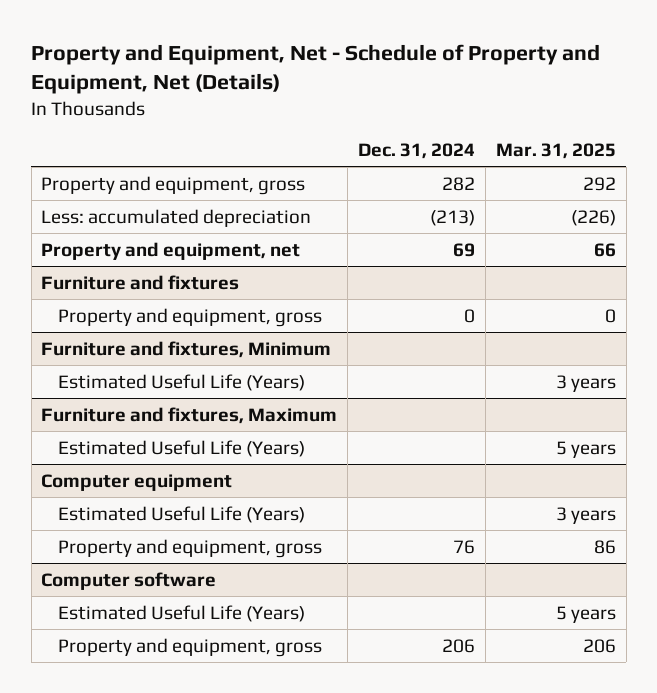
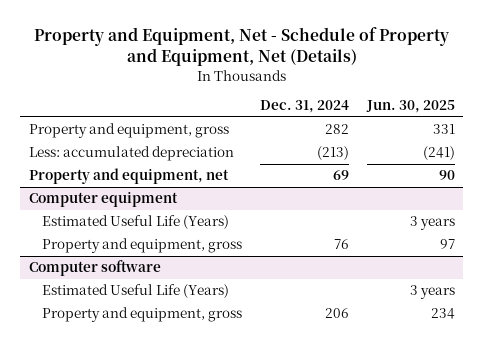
- | Dec. 31, 2024 | Mar. 31, 2025
+ | Dec. 31, 2024 | Jun. 30, 2025
- Furniture and fixtures
- Property and equipment, gross | 0 | 0
- Furniture and fixtures, Minimum
- Estimated Useful Life (Years) | | 3 years
- Furniture and fixtures, Maximum
- Estimated Useful Life (Years) | | 5 years

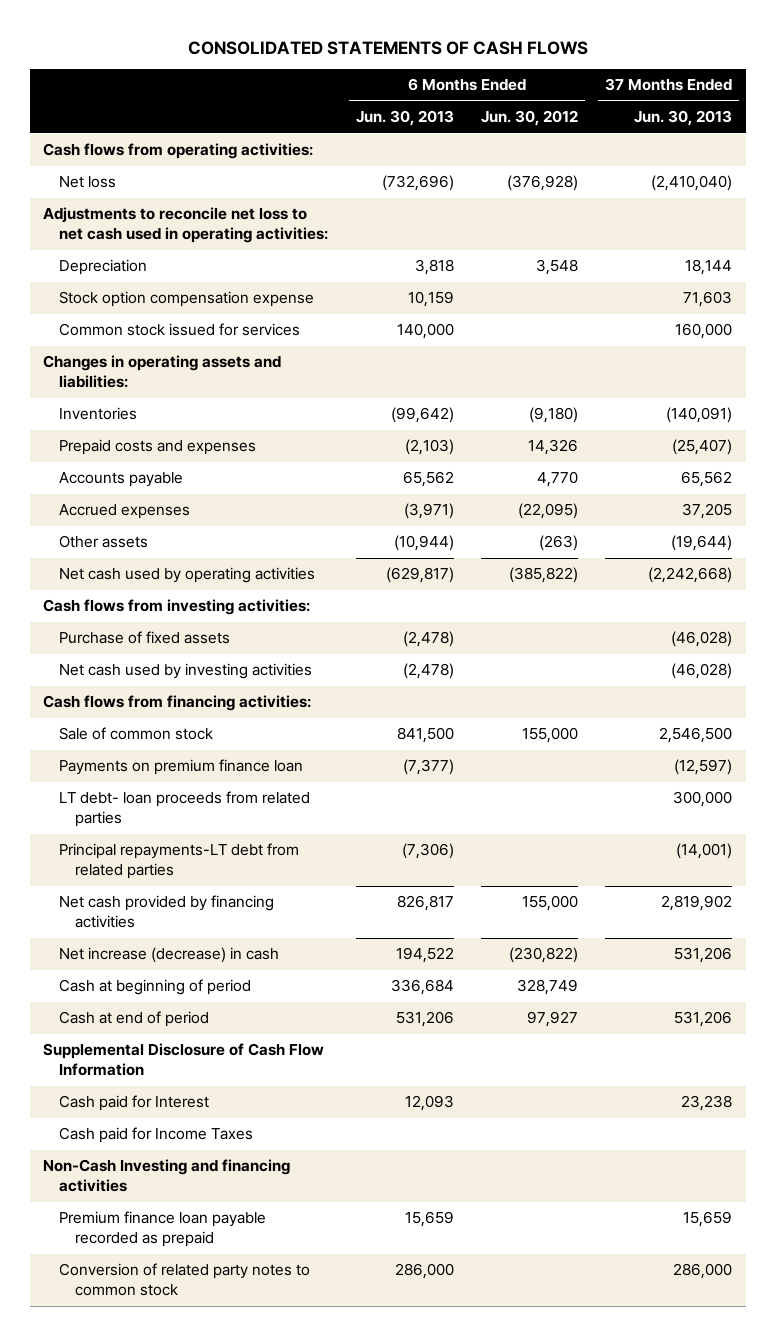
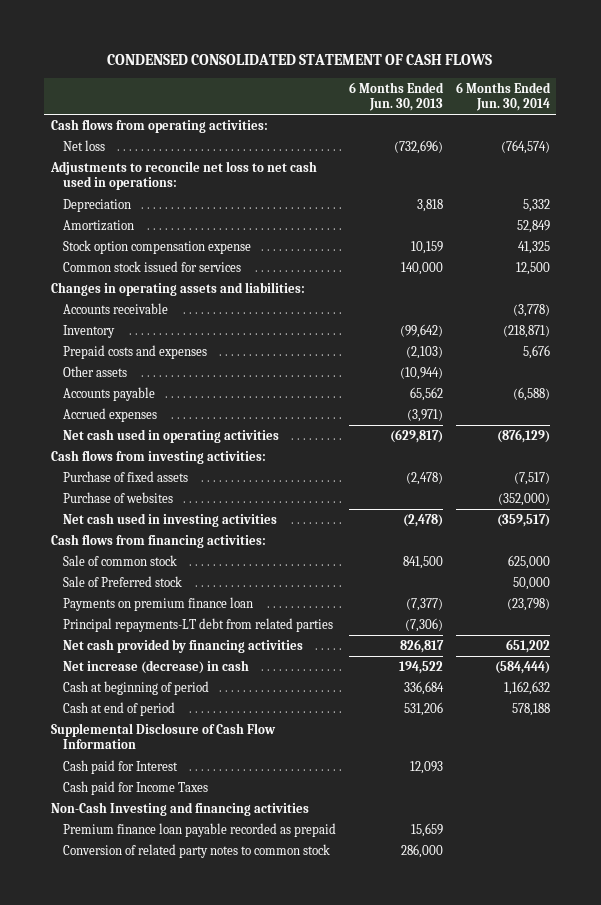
- CONSOLIDATED STATEMENTS OF CASH FLOWS
+ CONDENSED CONSOLIDATED STATEMENT OF CASH FLOWS
- | 6 Months Ended Jun. 30, 2013 | 6 Months Ended Jun. 30, 2012 | 37 Months Ended Jun. 30, 2013
+ | 6 Months Ended Jun. 30, 2013 | 6 Months Ended Jun. 30, 2014
- Adjustments to reconcile net loss to net cash used in operating activities:
+ Adjustments to reconcile net loss to net cash used in operations:
+ Amortization | | 52,849
- Inventories | (99,642) | (9,180) | (140,091)
+ Accounts receivable | | (3,778)
+ Inventory | (99,642) | (218,871)
moved up: Other assets | (10,944) |
- Net cash used by operating activities | (629,817) | (385,822) | (2,242,668)
+ Net cash used in operating activities | (629,817) | (876,129)
- Net cash used by investing activities | (2,478) | | (46,028)
+ Purchase of websites | | (352,000)
+ Net cash used in investing activities | (2,478) | (359,517)
+ Sale of Preferred stock | | 50,000
- LT debt- loan proceeds from related parties | | | 300,000

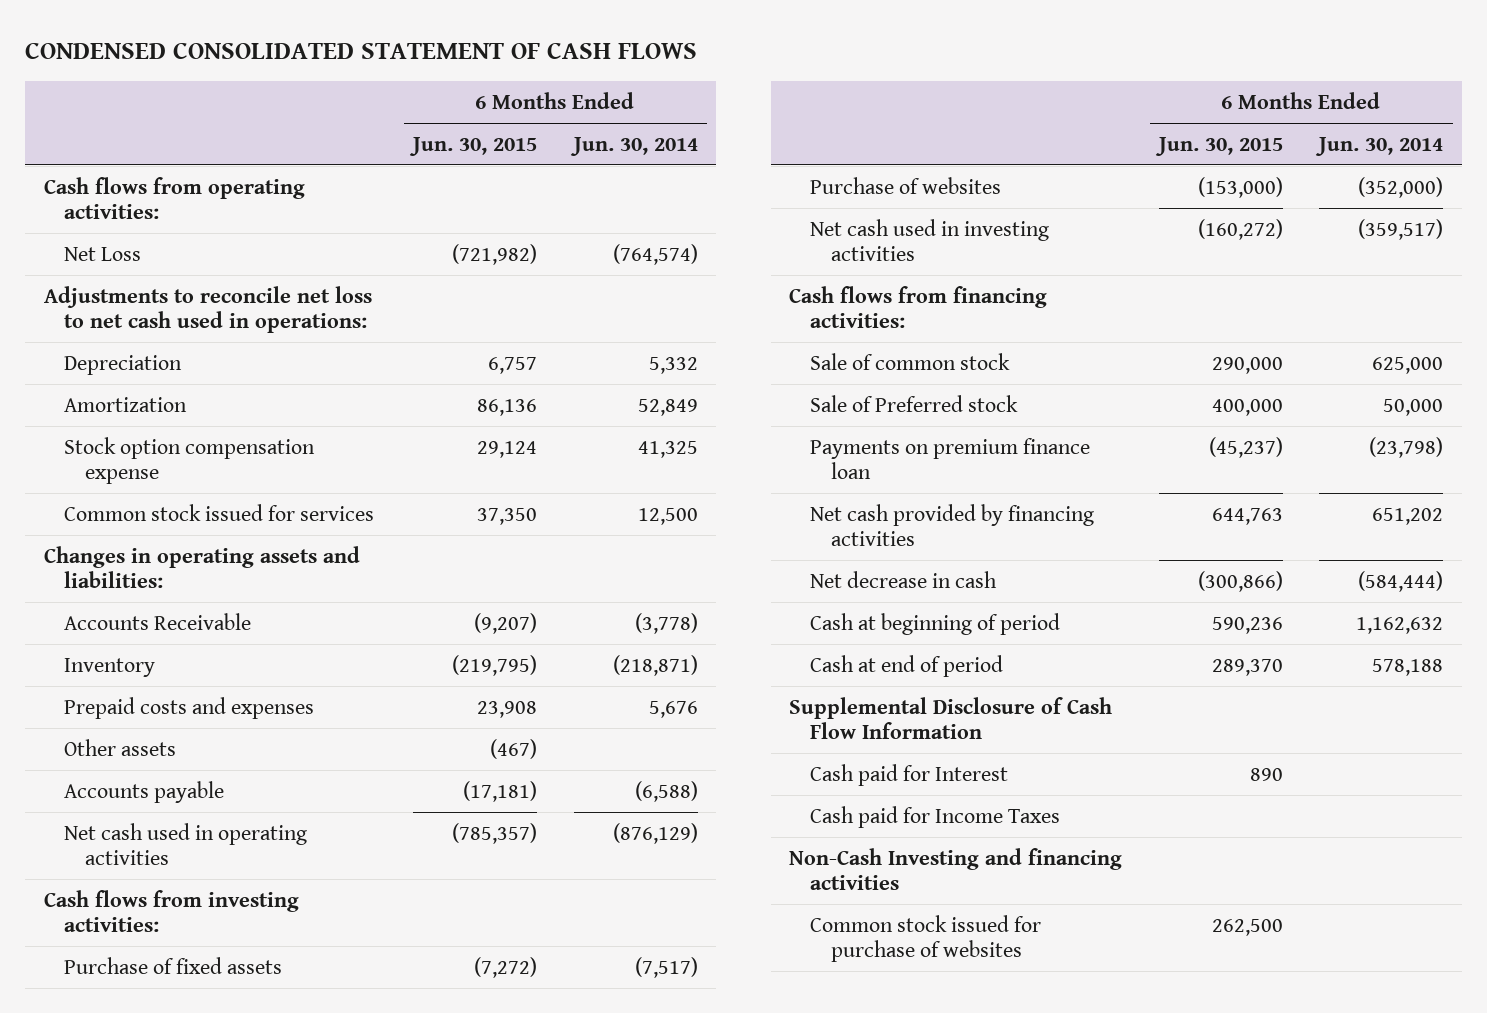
- | 6 Months Ended Jun. 30, 2013 | 6 Months Ended Jun. 30, 2014
+ | 6 Months Ended Jun. 30, 2015 | 6 Months Ended Jun. 30, 2014
- Net loss | (732,696) | (764,574)
+ Net Loss | (721,982) | (764,574)
- Accounts receivable | | (3,778)
+ Accounts Receivable | (9,207) | (3,778)
- Accrued expenses | (3,971) |
- Principal repayments-LT debt from related parties | (7,306) |
- Net increase (decrease) in cash | 194,522 | (584,444)
+ Net decrease in cash | (300,866) | (584,444)
- Premium finance loan payable recorded as prepaid | 15,659 |
- Conversion of related party notes to common stock | 286,000 |
+ Common stock issued for purchase of websites | 262,500 |

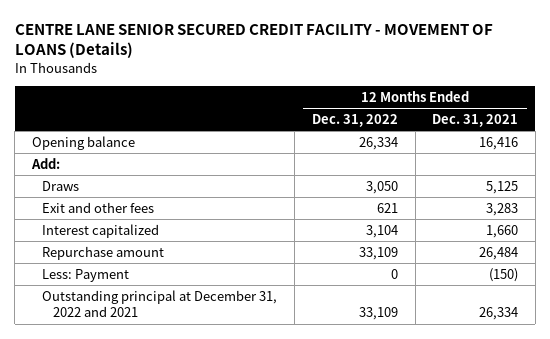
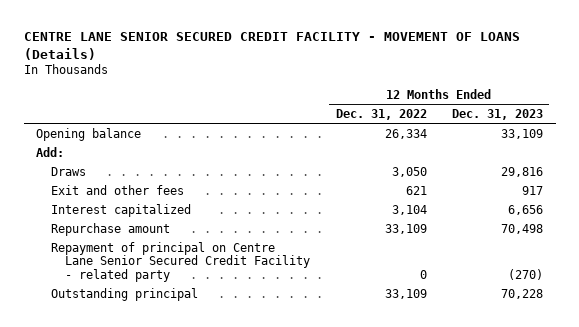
- | 12 Months Ended Dec. 31, 2022 | 12 Months Ended Dec. 31, 2021
+ | 12 Months Ended Dec. 31, 2022 | 12 Months Ended Dec. 31, 2023
- Less: Payment | 0 | (150)
- Outstanding principal at December 31, 2022 and 2021 | 33,109 | 26,334
+ Repayment of principal on Centre Lane Senior Secured Credit Facility - related party | 0 | (270)
+ Outstanding principal | 33,109 | 70,228

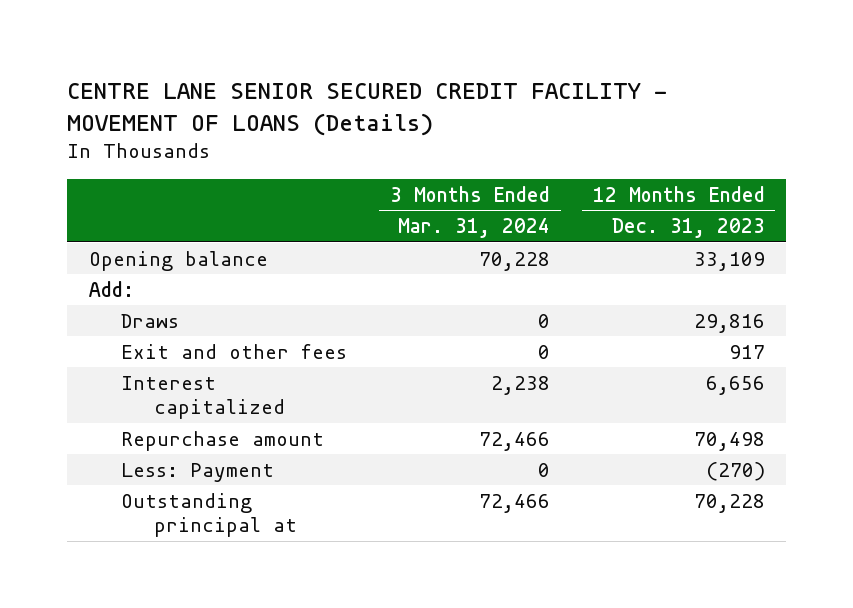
- | 12 Months Ended Dec. 31, 2022 | 12 Months Ended Dec. 31, 2023
+ | 3 Months Ended Mar. 31, 2024 | 12 Months Ended Dec. 31, 2023
- Repayment of principal on Centre Lane Senior Secured Credit Facility - related party | 0 | (270)
- Outstanding principal | 33,109 | 70,228
+ Less: Payment | 0 | (270)
+ Outstanding principal at | 72,466 | 70,228

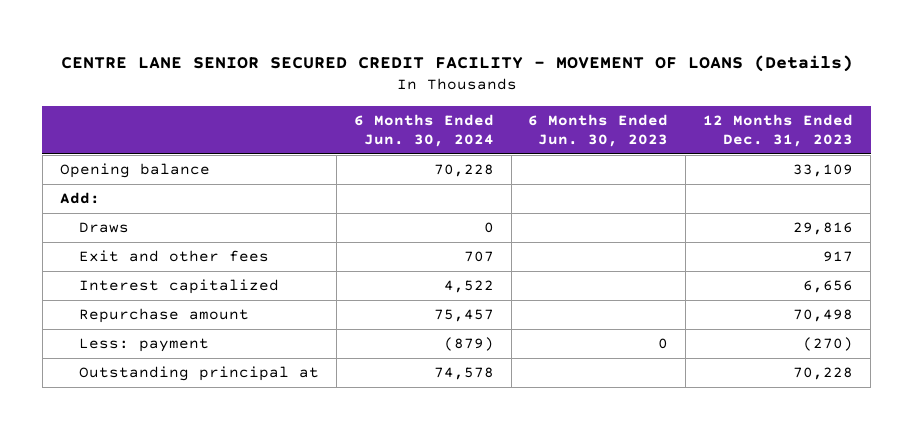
- | 3 Months Ended Mar. 31, 2024 | 12 Months Ended Dec. 31, 2023
+ | 6 Months Ended Jun. 30, 2024 | 6 Months Ended Jun. 30, 2023 | 12 Months Ended Dec. 31, 2023
- Less: Payment | 0 | (270)
+ Less: payment | (879) | 0 | (270)

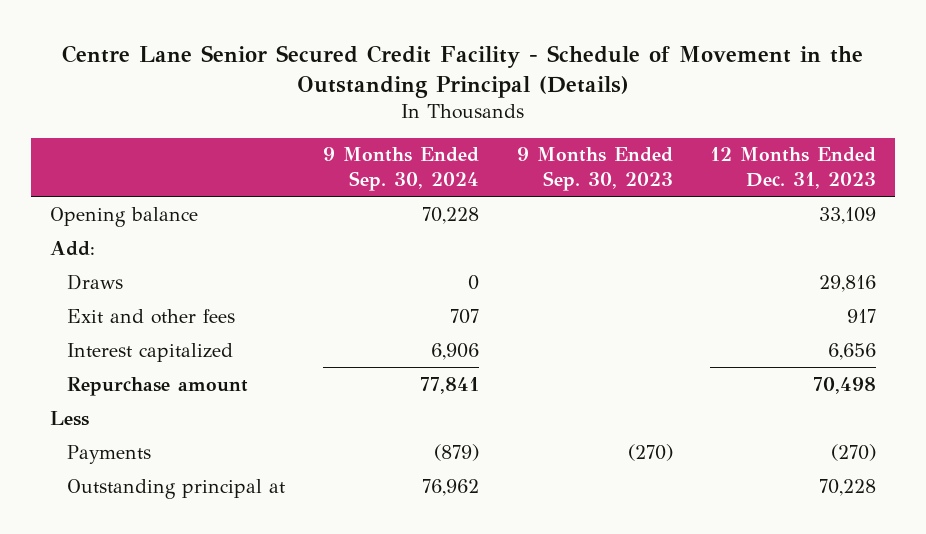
- CENTRE LANE SENIOR SECURED CREDIT FACILITY - MOVEMENT OF LOANS (Details)
+ Centre Lane Senior Secured Credit Facility - Schedule of Movement in the Outstanding Principal (Details)
- | 6 Months Ended Jun. 30, 2024 | 6 Months Ended Jun. 30, 2023 | 12 Months Ended Dec. 31, 2023
+ | 9 Months Ended Sep. 30, 2024 | 9 Months Ended Sep. 30, 2023 | 12 Months Ended Dec. 31, 2023
- Less: payment | (879) | 0 | (270)
+ Less
+ Payments | (879) | (270) | (270)

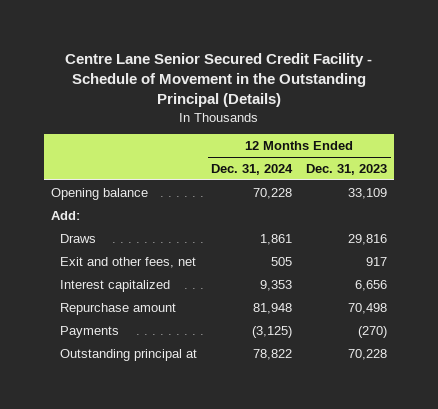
- | 9 Months Ended Sep. 30, 2024 | 9 Months Ended Sep. 30, 2023 | 12 Months Ended Dec. 31, 2023
+ | 12 Months Ended Dec. 31, 2024 | 12 Months Ended Dec. 31, 2023
- Exit and other fees | 707 | | 917
+ Exit and other fees, net | 505 | 917
- Less

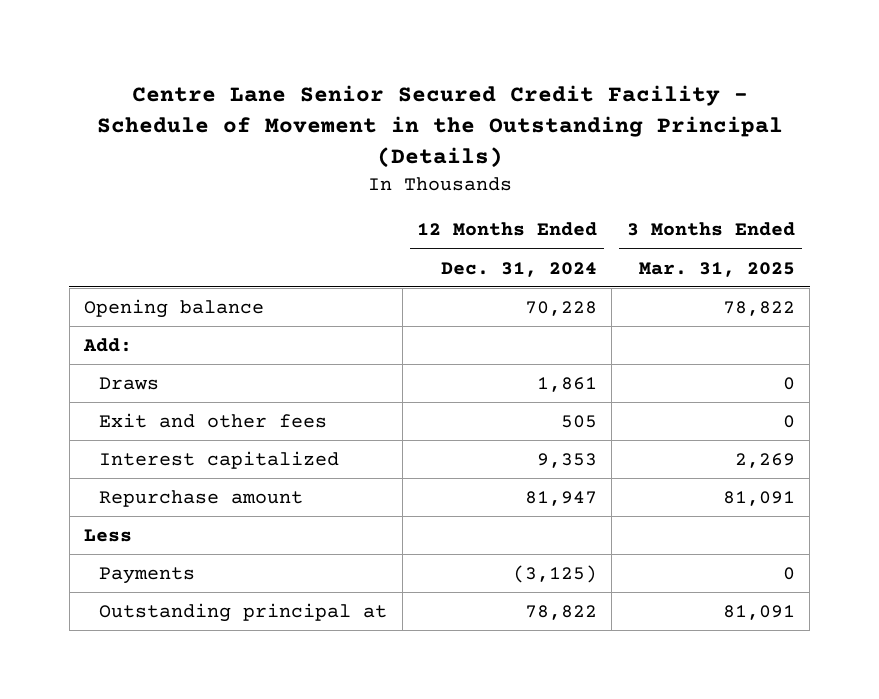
- | 12 Months Ended Dec. 31, 2024 | 12 Months Ended Dec. 31, 2023
+ | 12 Months Ended Dec. 31, 2024 | 3 Months Ended Mar. 31, 2025
- Exit and other fees, net | 505 | 917
+ Exit and other fees | 505 | 0
- Repurchase amount | 81,948 | 70,498
+ Repurchase amount | 81,947 | 81,091
+ Less

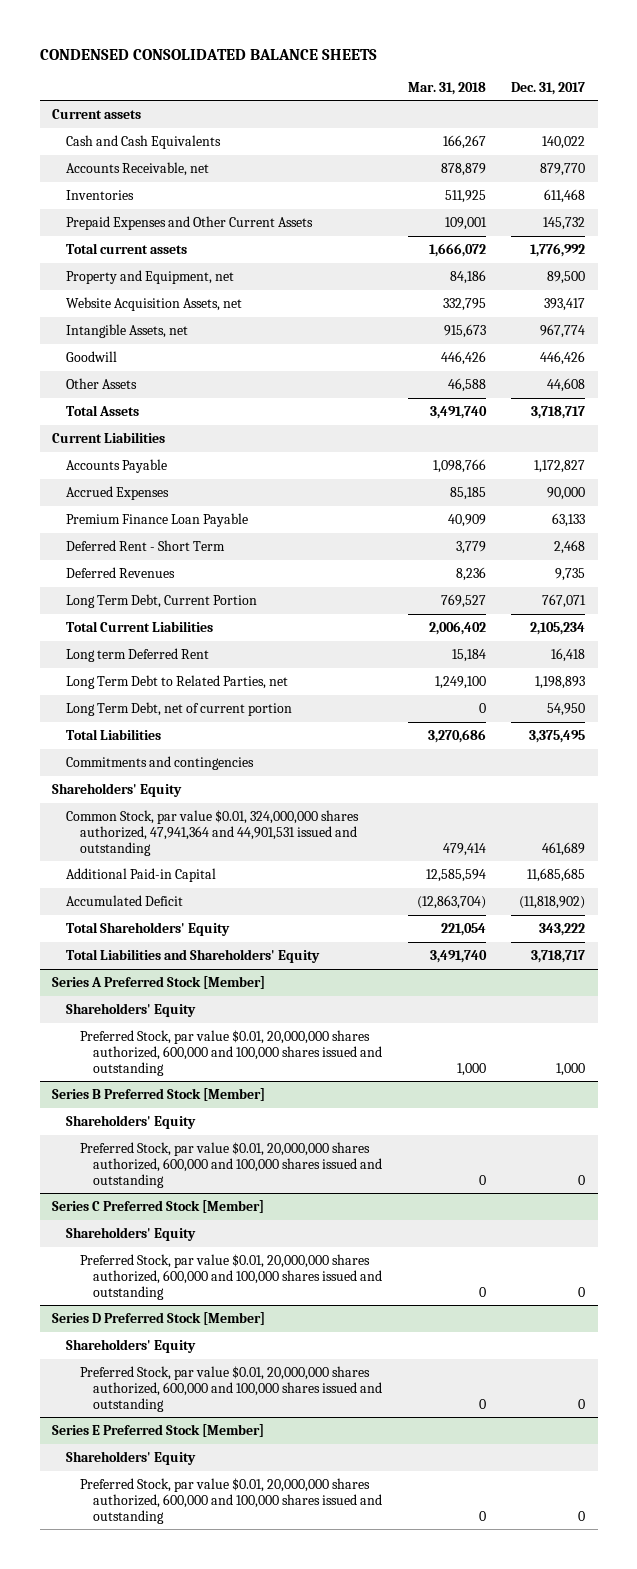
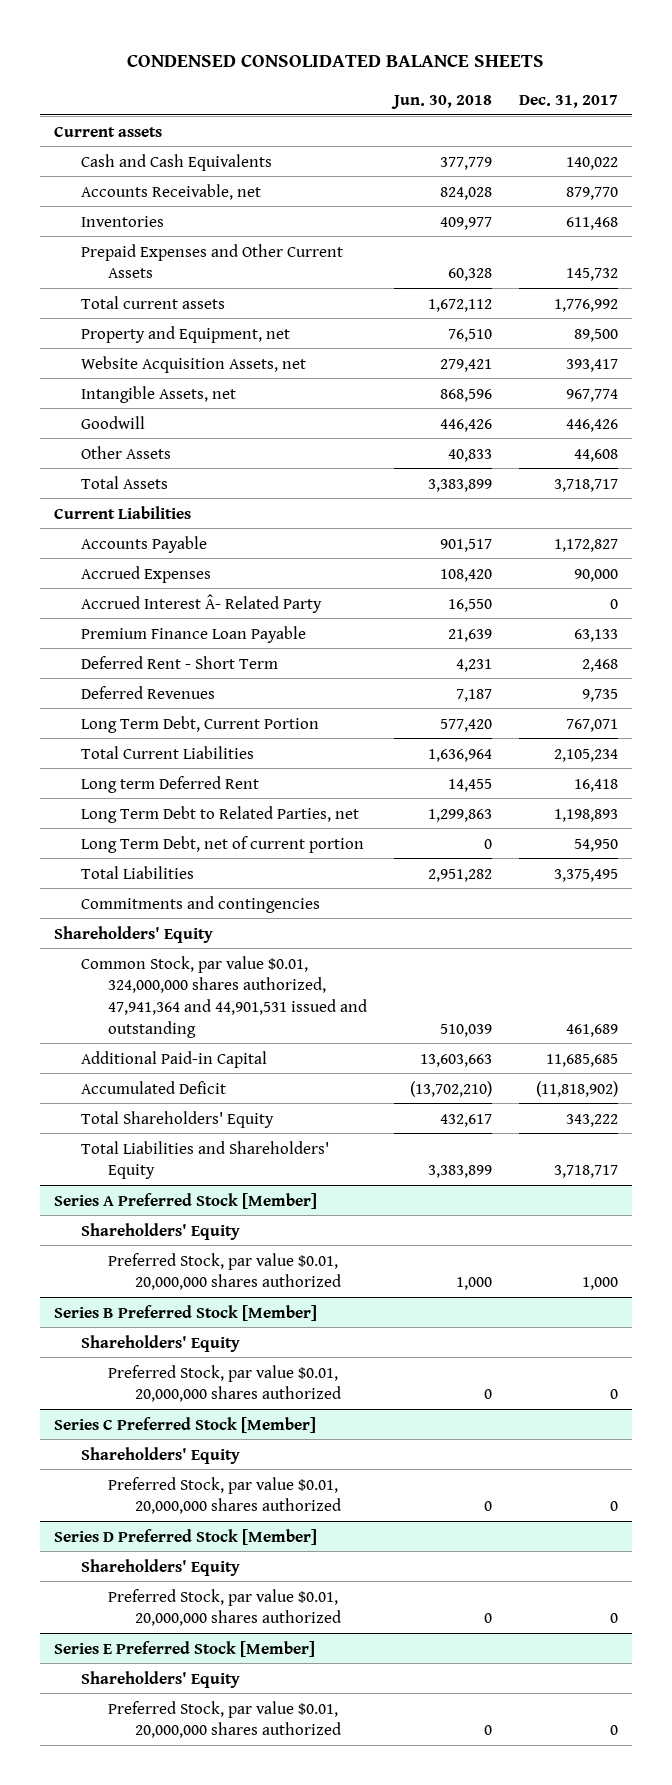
- | Mar. 31, 2018 | Dec. 31, 2017
+ | Jun. 30, 2018 | Dec. 31, 2017
+ Accrued Interest Â- Related Party | 16,550 | 0
@ Series A Preferred Stock [Member]
- Preferred Stock, par value $0.01, 20,000,000 shares authorized, 600,000 and 100,000 shares issued and outstanding | 1,000 | 1,000
+ Preferred Stock, par value $0.01, 20,000,000 shares authorized | 1,000 | 1,000
@ Series B Preferred Stock [Member]
- Preferred Stock, par value $0.01, 20,000,000 shares authorized, 600,000 and 100,000 shares issued and outstanding | 0 | 0
+ Preferred Stock, par value $0.01, 20,000,000 shares authorized | 0 | 0
@ Series C Preferred Stock [Member]
- Preferred Stock, par value $0.01, 20,000,000 shares authorized, 600,000 and 100,000 shares issued and outstanding | 0 | 0
+ Preferred Stock, par value $0.01, 20,000,000 shares authorized | 0 | 0
@ Series D Preferred Stock [Member]
- Preferred Stock, par value $0.01, 20,000,000 shares authorized, 600,000 and 100,000 shares issued and outstanding | 0 | 0
+ Preferred Stock, par value $0.01, 20,000,000 shares authorized | 0 | 0
@ Series E Preferred Stock [Member]
- Preferred Stock, par value $0.01, 20,000,000 shares authorized, 600,000 and 100,000 shares issued and outstanding | 0 | 0
+ Preferred Stock, par value $0.01, 20,000,000 shares authorized | 0 | 0

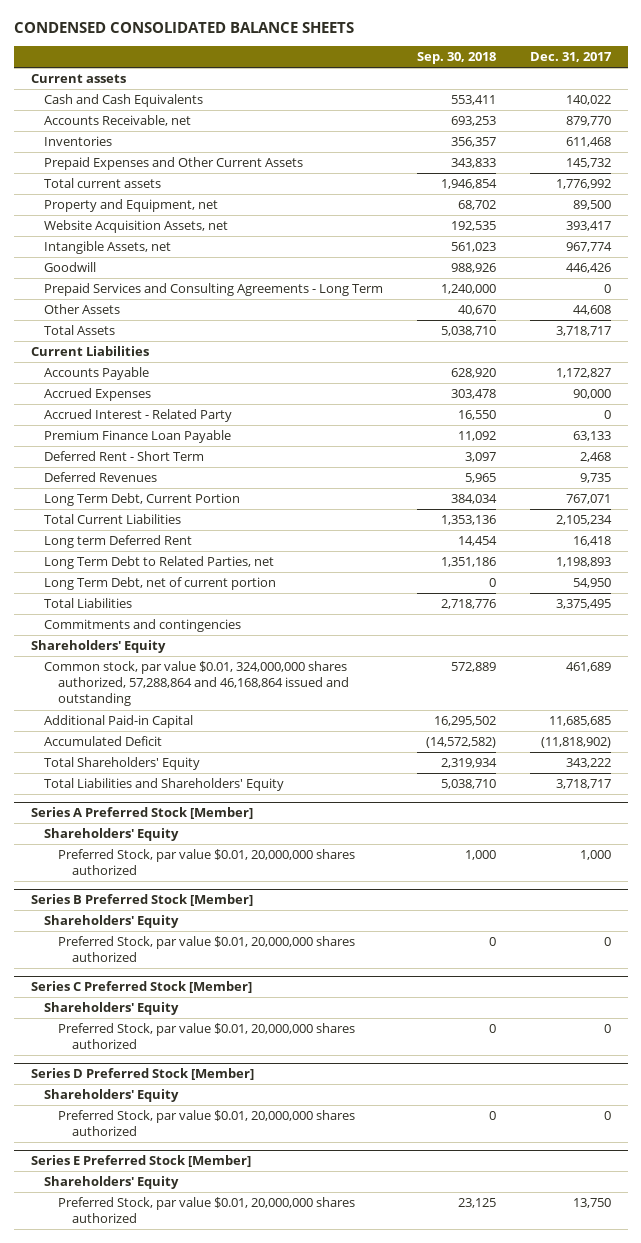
- | Jun. 30, 2018 | Dec. 31, 2017
+ | Sep. 30, 2018 | Dec. 31, 2017
+ Prepaid Services and Consulting Agreements - Long Term | 1,240,000 | 0
- Accrued Interest Â- Related Party | 16,550 | 0
+ Accrued Interest - Related Party | 16,550 | 0
- Common Stock, par value $0.01, 324,000,000 shares authorized, 47,941,364 and 44,901,531 issued and outstanding | 510,039 | 461,689
+ Common stock, par value $0.01, 324,000,000 shares authorized, 57,288,864 and 46,168,864 issued and outstanding | 572,889 | 461,689
@ Series E Preferred Stock [Member]
- Preferred Stock, par value $0.01, 20,000,000 shares authorized | 0 | 0
+ Preferred Stock, par value $0.01, 20,000,000 shares authorized | 23,125 | 13,750

